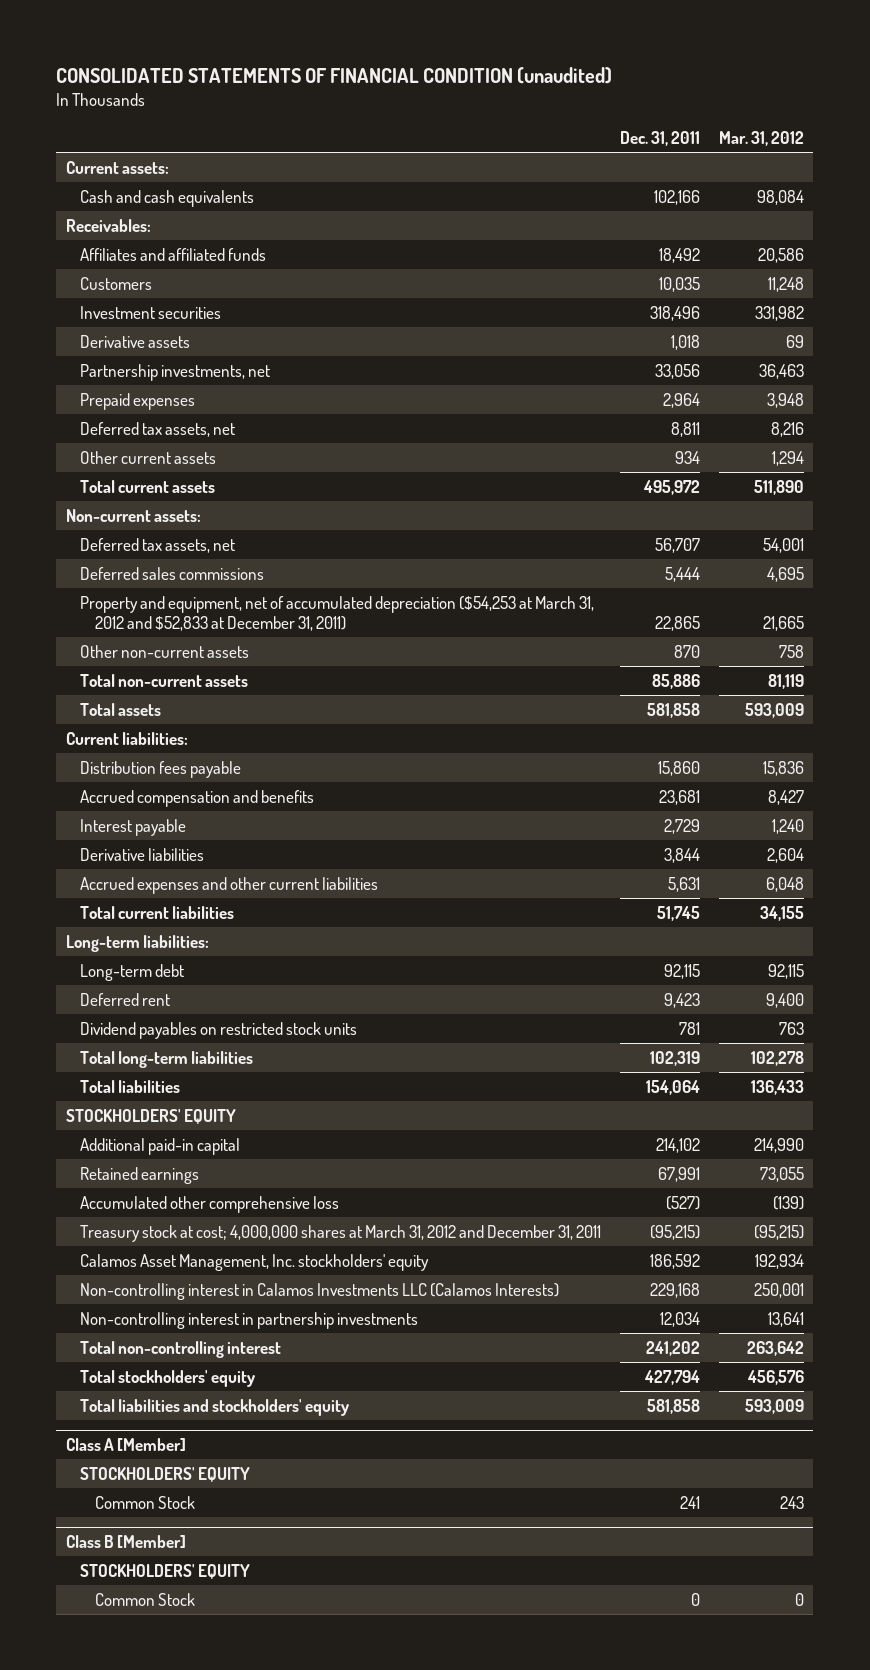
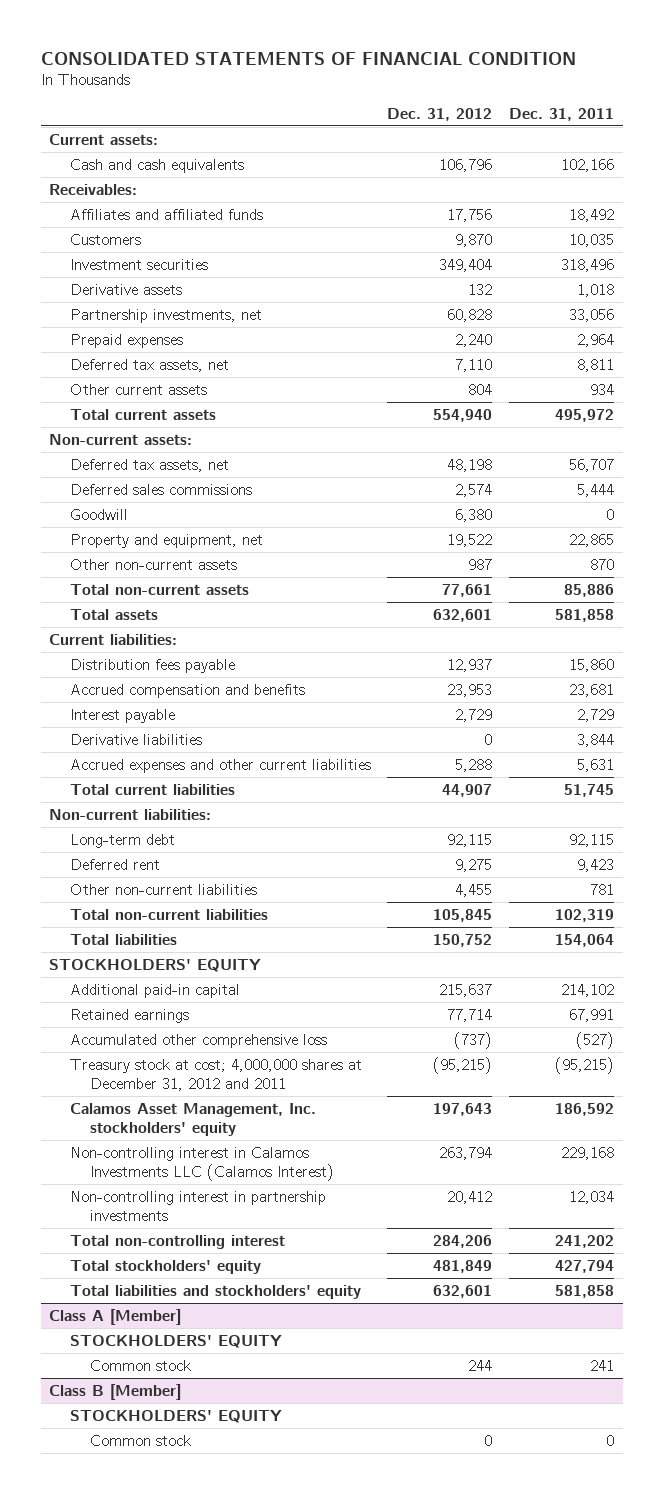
- CONSOLIDATED STATEMENTS OF FINANCIAL CONDITION (unaudited)
+ CONSOLIDATED STATEMENTS OF FINANCIAL CONDITION
- | Dec. 31, 2011 | Mar. 31, 2012
+ | Dec. 31, 2012 | Dec. 31, 2011
- Property and equipment, net of accumulated depreciation ($54,253 at March 31, 2012 and $52,833 at December 31, 2011) | 22,865 | 21,665
+ Goodwill | 6,380 | 0
+ Property and equipment, net | 19,522 | 22,865
- Long-term liabilities:
+ Non-current liabilities:
- Dividend payables on restricted stock units | 781 | 763
- Total long-term liabilities | 102,319 | 102,278
+ Other non-current liabilities | 4,455 | 781
+ Total non-current liabilities | 105,845 | 102,319
- Treasury stock at cost; 4,000,000 shares at March 31, 2012 and December 31, 2011 | (95,215) | (95,215)
+ Treasury stock at cost; 4,000,000 shares at December 31, 2012 and 2011 | (95,215) | (95,215)
- Non-controlling interest in Calamos Investments LLC (Calamos Interests) | 229,168 | 250,001
+ Non-controlling interest in Calamos Investments LLC (Calamos Interest) | 263,794 | 229,168
@ Class A [Member]
- Common Stock | 241 | 243
+ Common stock | 244 | 241
@ Class B [Member]
- Common Stock | 0 | 0
+ Common stock | 0 | 0

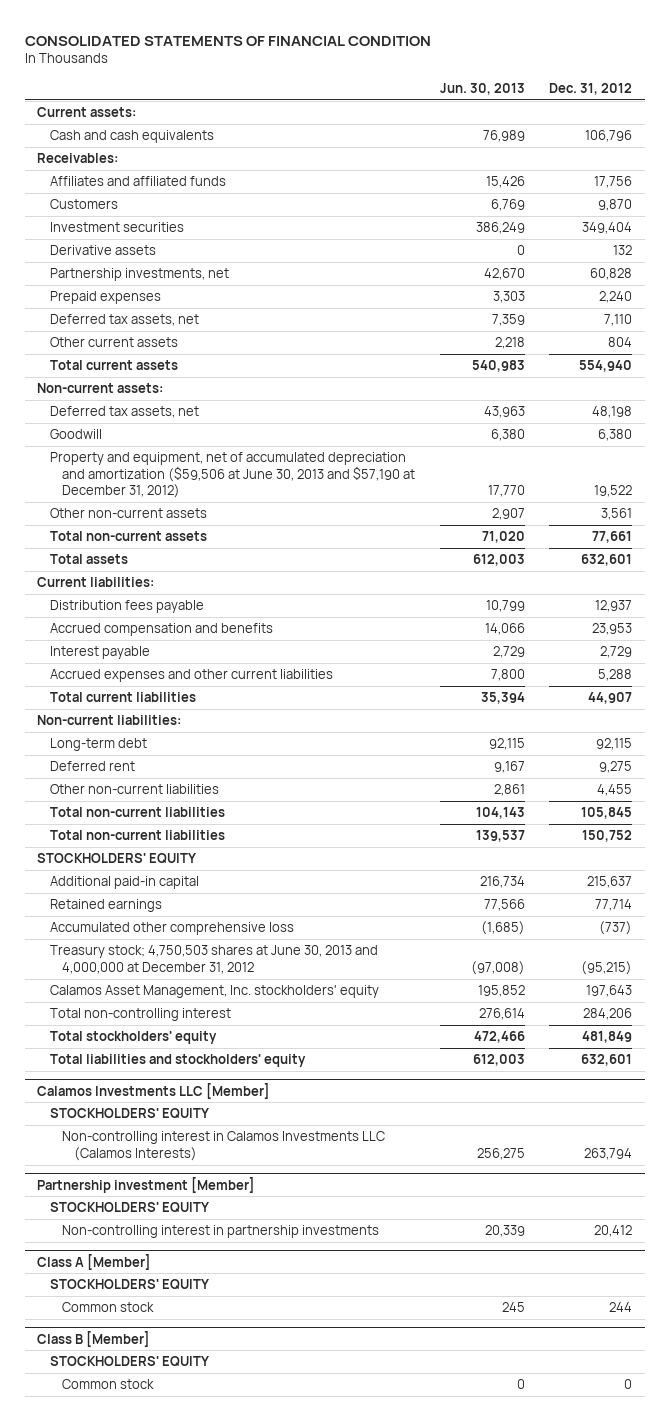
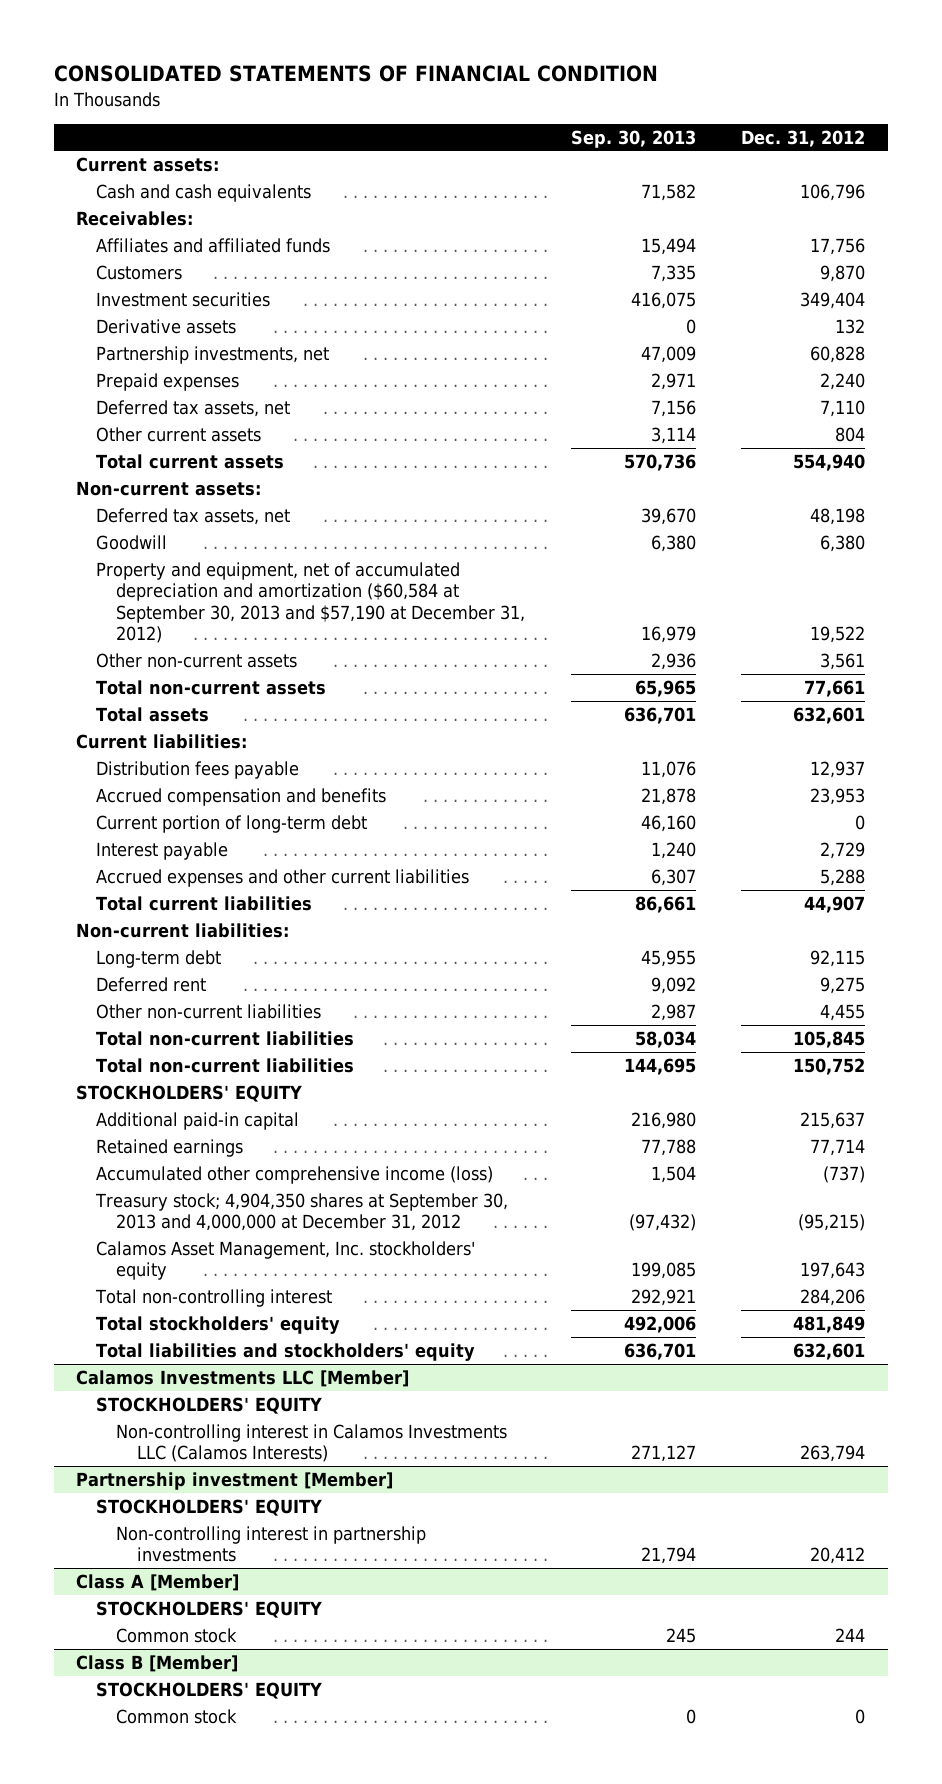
- | Jun. 30, 2013 | Dec. 31, 2012
+ | Sep. 30, 2013 | Dec. 31, 2012
- Property and equipment, net of accumulated depreciation and amortization ($59,506 at June 30, 2013 and $57,190 at December 31, 2012) | 17,770 | 19,522
+ Property and equipment, net of accumulated depreciation and amortization ($60,584 at September 30, 2013 and $57,190 at December 31, 2012) | 16,979 | 19,522
+ Current portion of long-term debt | 46,160 | 0
- Accumulated other comprehensive loss | (1,685) | (737)
- Treasury stock; 4,750,503 shares at June 30, 2013 and 4,000,000 at December 31, 2012 | (97,008) | (95,215)
+ Accumulated other comprehensive income (loss) | 1,504 | (737)
+ Treasury stock; 4,904,350 shares at September 30, 2013 and 4,000,000 at December 31, 2012 | (97,432) | (95,215)

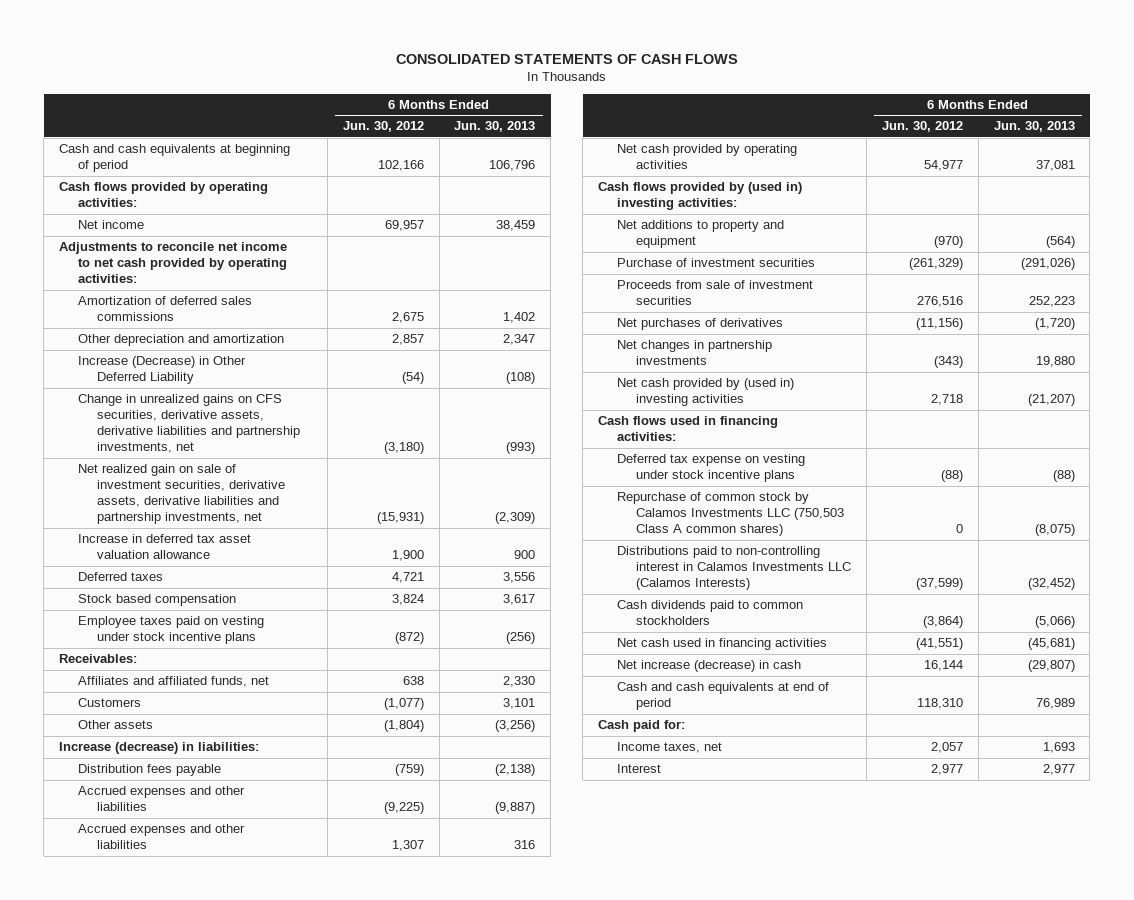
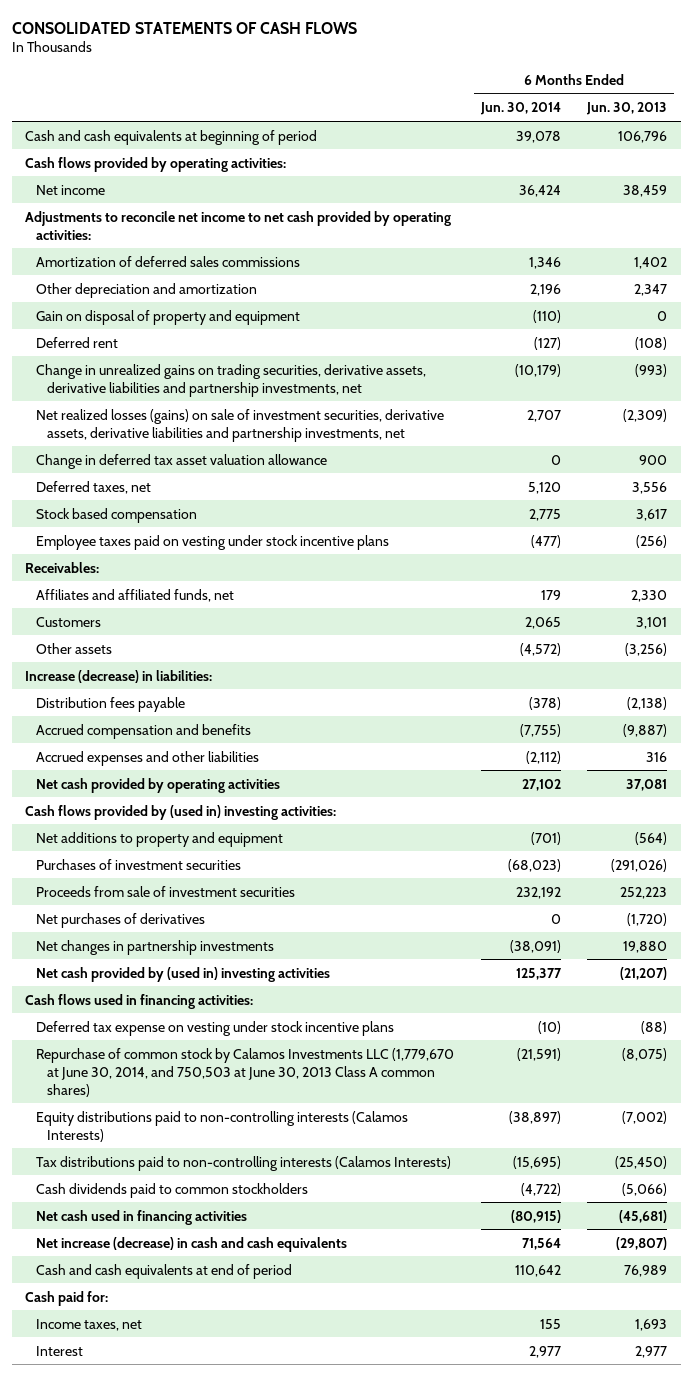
- | 6 Months Ended Jun. 30, 2012 | 6 Months Ended Jun. 30, 2013
+ | 6 Months Ended Jun. 30, 2014 | 6 Months Ended Jun. 30, 2013
- Increase (Decrease) in Other Deferred Liability | (54) | (108)
- Change in unrealized gains on CFS securities, derivative assets, derivative liabilities and partnership investments, net | (3,180) | (993)
- Net realized gain on sale of investment securities, derivative assets, derivative liabilities and partnership investments, net | (15,931) | (2,309)
- Increase in deferred tax asset valuation allowance | 1,900 | 900
- Deferred taxes | 4,721 | 3,556
+ Gain on disposal of property and equipment | (110) | 0
+ Deferred rent | (127) | (108)
+ Change in unrealized gains on trading securities, derivative assets, derivative liabilities and partnership investments, net | (10,179) | (993)
+ Net realized losses (gains) on sale of investment securities, derivative assets, derivative liabilities and partnership investments, net | 2,707 | (2,309)
+ Change in deferred tax asset valuation allowance | 0 | 900
+ Deferred taxes, net | 5,120 | 3,556
- Accrued expenses and other liabilities | (9,225) | (9,887)
+ Accrued compensation and benefits | (7,755) | (9,887)
- Purchase of investment securities | (261,329) | (291,026)
+ Purchases of investment securities | (68,023) | (291,026)
- Repurchase of common stock by Calamos Investments LLC (750,503 Class A common shares) | 0 | (8,075)
- Distributions paid to non-controlling interest in Calamos Investments LLC (Calamos Interests) | (37,599) | (32,452)
+ Repurchase of common stock by Calamos Investments LLC (1,779,670 at June 30, 2014, and 750,503 at June 30, 2013 Class A common shares) | (21,591) | (8,075)
+ Equity distributions paid to non-controlling interests (Calamos Interests) | (38,897) | (7,002)
+ Tax distributions paid to non-controlling interests (Calamos Interests) | (15,695) | (25,450)
- Net increase (decrease) in cash | 16,144 | (29,807)
+ Net increase (decrease) in cash and cash equivalents | 71,564 | (29,807)

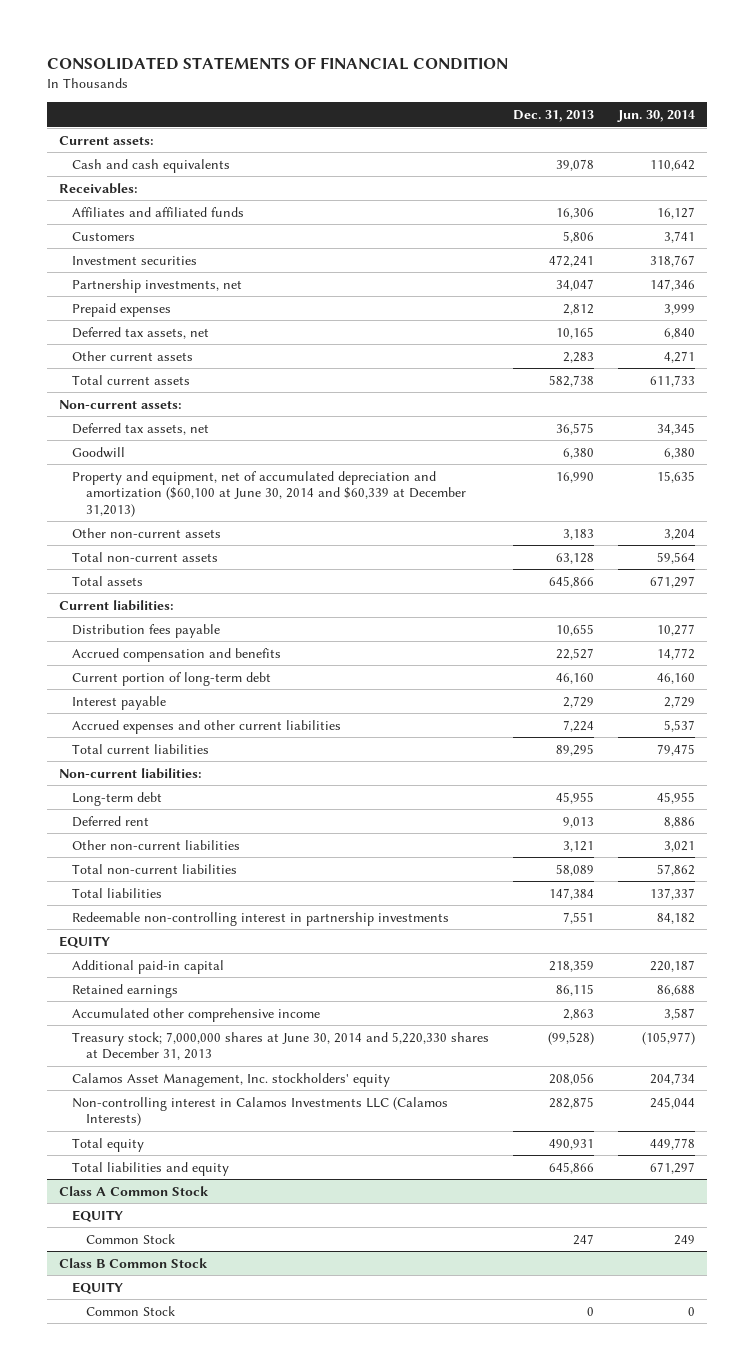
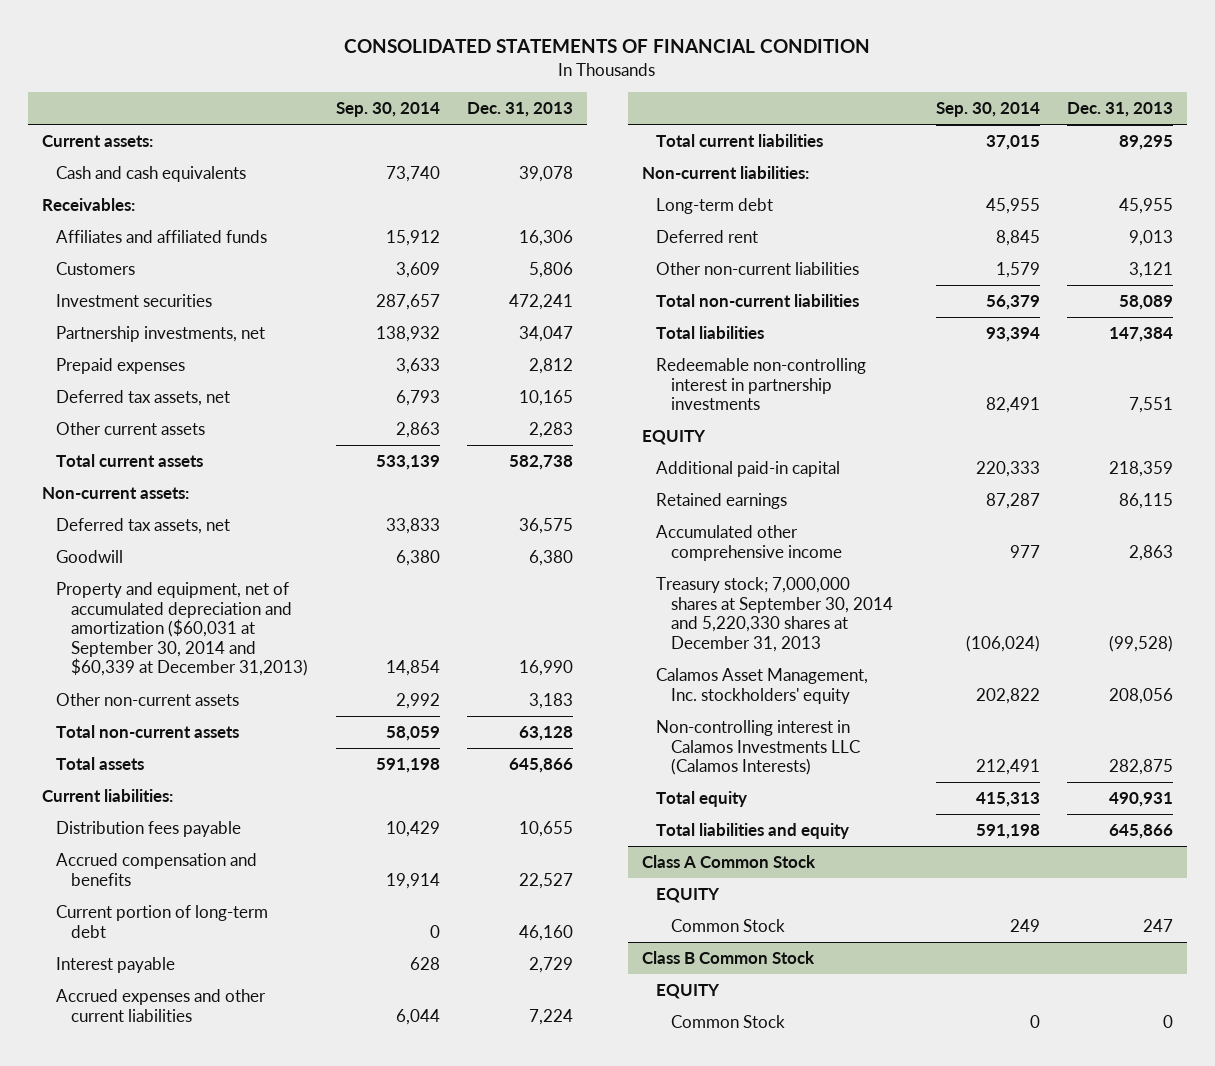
- | Dec. 31, 2013 | Jun. 30, 2014
+ | Sep. 30, 2014 | Dec. 31, 2013
- Property and equipment, net of accumulated depreciation and amortization ($60,100 at June 30, 2014 and $60,339 at December 31,2013) | 16,990 | 15,635
+ Property and equipment, net of accumulated depreciation and amortization ($60,031 at September 30, 2014 and $60,339 at December 31,2013) | 14,854 | 16,990
- Treasury stock; 7,000,000 shares at June 30, 2014 and 5,220,330 shares at December 31, 2013 | (99,528) | (105,977)
+ Treasury stock; 7,000,000 shares at September 30, 2014 and 5,220,330 shares at December 31, 2013 | (106,024) | (99,528)

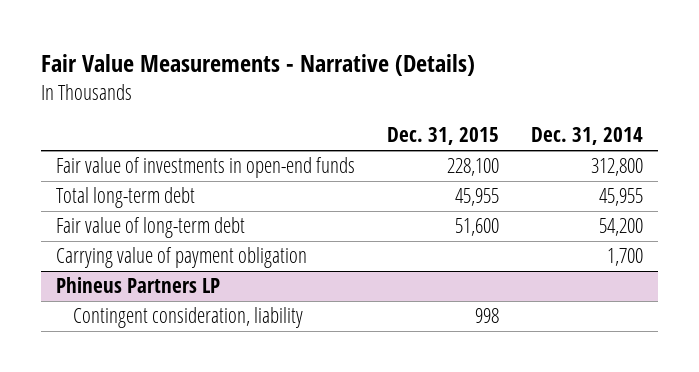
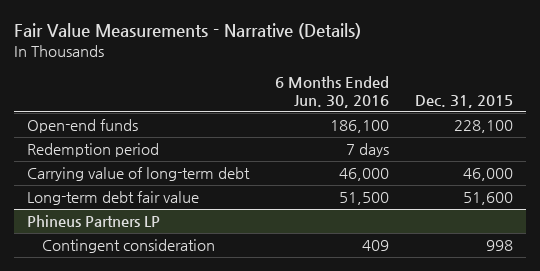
- | Dec. 31, 2015 | Dec. 31, 2014
+ | 6 Months Ended Jun. 30, 2016 | Dec. 31, 2015
- Fair value of investments in open-end funds | 228,100 | 312,800
- Total long-term debt | 45,955 | 45,955
- Fair value of long-term debt | 51,600 | 54,200
- Carrying value of payment obligation | | 1,700
+ Open-end funds | 186,100 | 228,100
+ Redemption period | 7 days |
+ Carrying value of long-term debt | 46,000 | 46,000
+ Long-term debt fair value | 51,500 | 51,600
@ Phineus Partners LP
- Contingent consideration, liability | 998 |
+ Contingent consideration | 409 | 998

